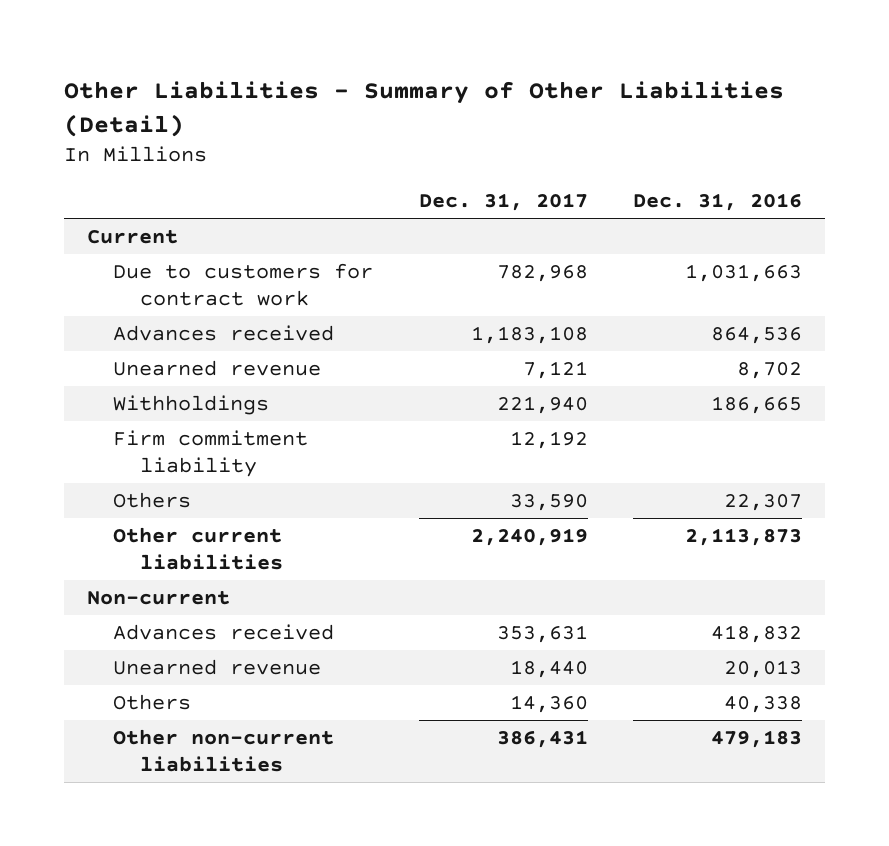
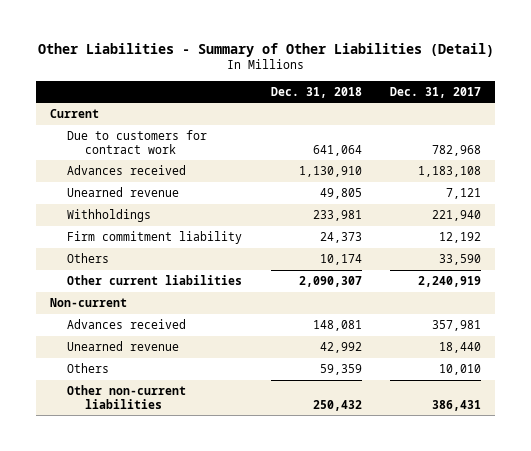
- | Dec. 31, 2017 | Dec. 31, 2016
+ | Dec. 31, 2018 | Dec. 31, 2017
- Advances received | 353,631 | 418,832
+ Advances received | 148,081 | 357,981
- Others | 14,360 | 40,338
+ Others | 59,359 | 10,010

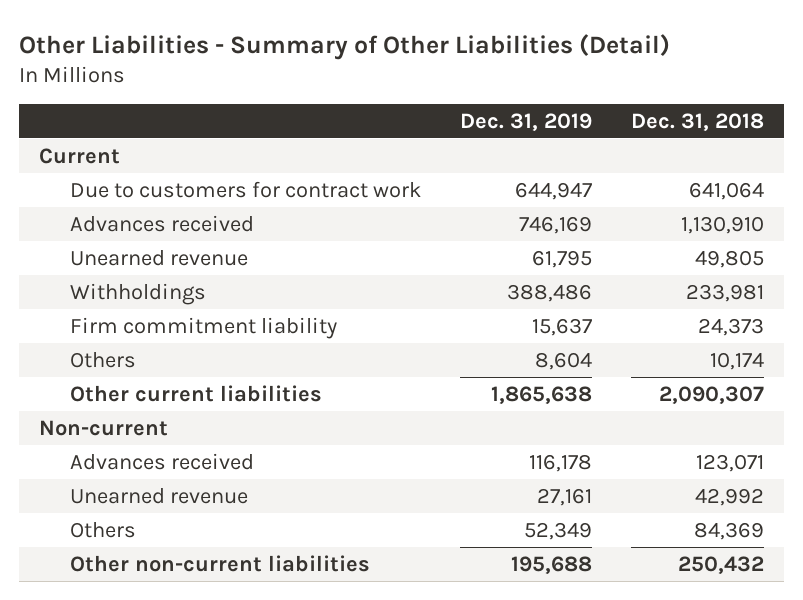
- | Dec. 31, 2018 | Dec. 31, 2017
+ | Dec. 31, 2019 | Dec. 31, 2018
- Advances received | 148,081 | 357,981
+ Advances received | 116,178 | 123,071
- Others | 59,359 | 10,010
+ Others | 52,349 | 84,369

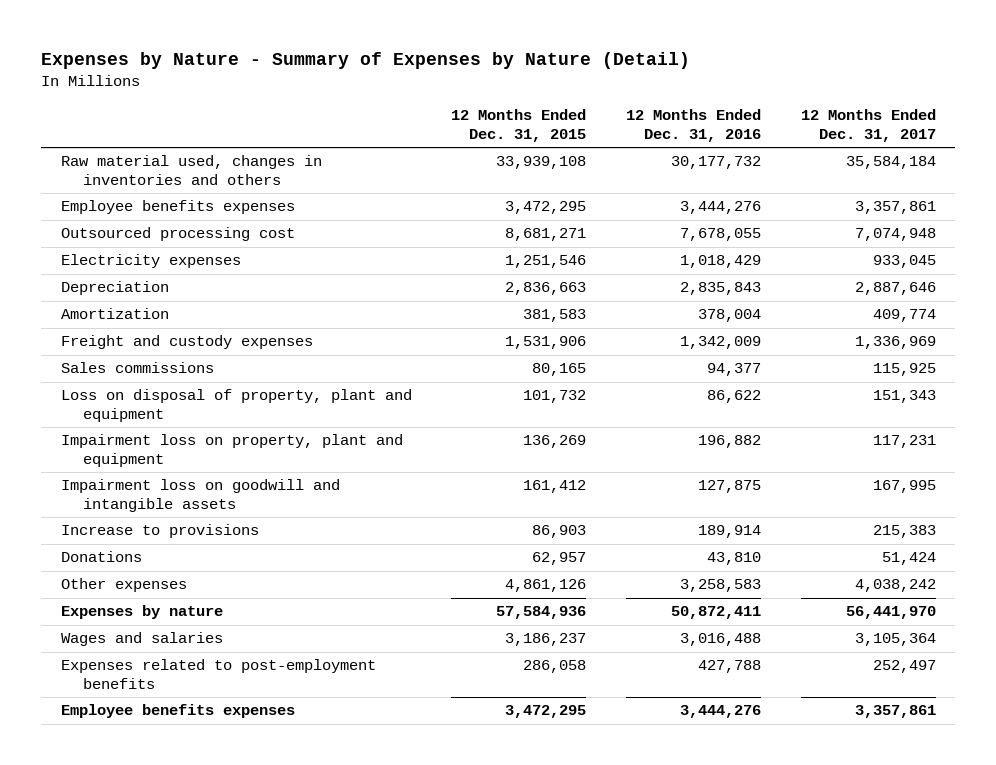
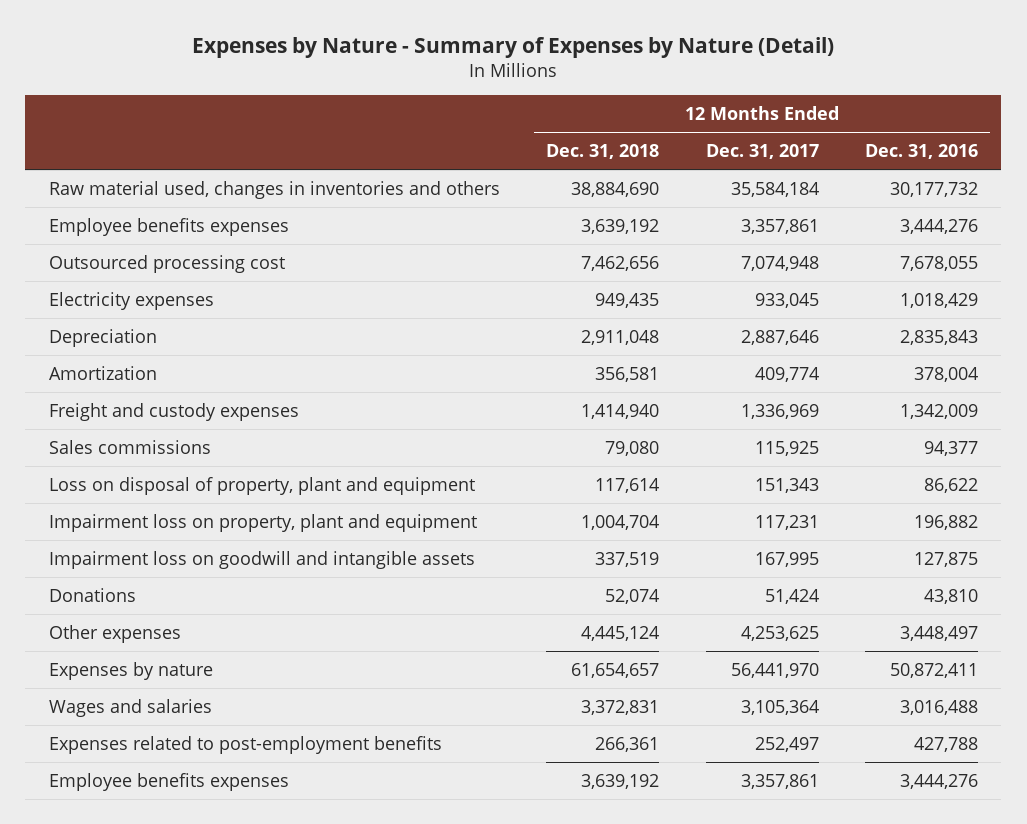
- | 12 Months Ended Dec. 31, 2015 | 12 Months Ended Dec. 31, 2016 | 12 Months Ended Dec. 31, 2017
+ | 12 Months Ended Dec. 31, 2018 | 12 Months Ended Dec. 31, 2017 | 12 Months Ended Dec. 31, 2016
- Increase to provisions | 86,903 | 189,914 | 215,383
- Other expenses | 4,861,126 | 3,258,583 | 4,038,242
+ Other expenses | 4,445,124 | 4,253,625 | 3,448,497

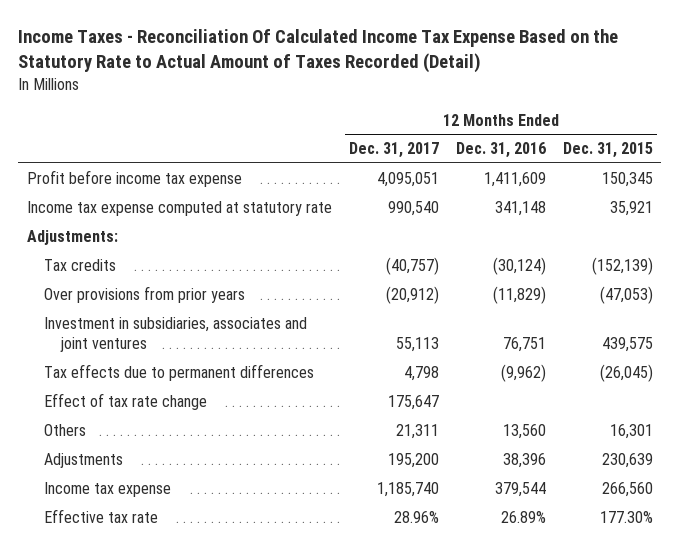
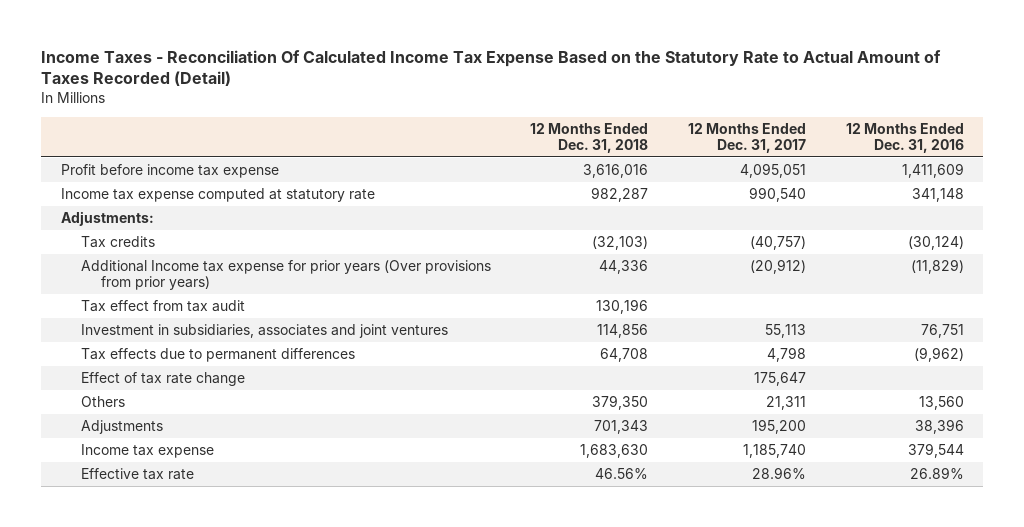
- | 12 Months Ended Dec. 31, 2017 | 12 Months Ended Dec. 31, 2016 | 12 Months Ended Dec. 31, 2015
+ | 12 Months Ended Dec. 31, 2018 | 12 Months Ended Dec. 31, 2017 | 12 Months Ended Dec. 31, 2016
- Over provisions from prior years | (20,912) | (11,829) | (47,053)
+ Additional Income tax expense for prior years (Over provisions from prior years) | 44,336 | (20,912) | (11,829)
+ Tax effect from tax audit | 130,196 | |

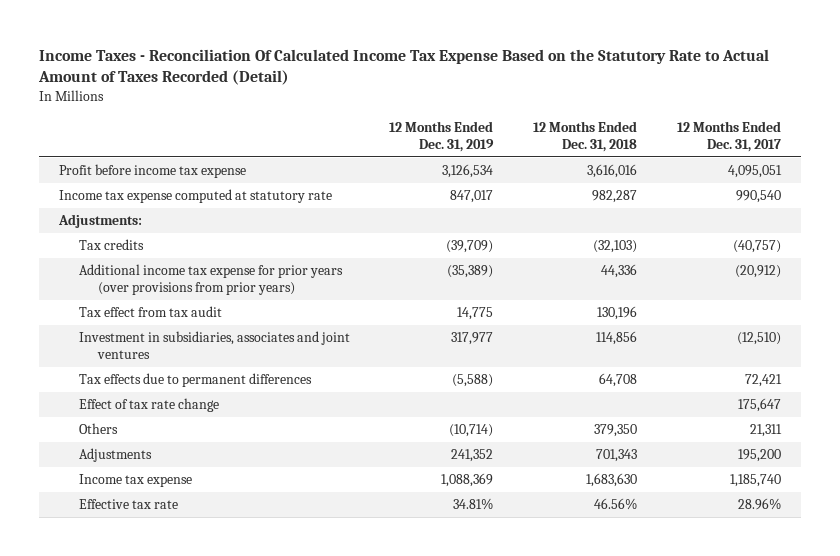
- | 12 Months Ended Dec. 31, 2018 | 12 Months Ended Dec. 31, 2017 | 12 Months Ended Dec. 31, 2016
+ | 12 Months Ended Dec. 31, 2019 | 12 Months Ended Dec. 31, 2018 | 12 Months Ended Dec. 31, 2017
- Additional Income tax expense for prior years (Over provisions from prior years) | 44,336 | (20,912) | (11,829)
+ Additional income tax expense for prior years (over provisions from prior years) | (35,389) | 44,336 | (20,912)
- Investment in subsidiaries, associates and joint ventures | 114,856 | 55,113 | 76,751
- Tax effects due to permanent differences | 64,708 | 4,798 | (9,962)
+ Investment in subsidiaries, associates and joint ventures | 317,977 | 114,856 | (12,510)
+ Tax effects due to permanent differences | (5,588) | 64,708 | 72,421

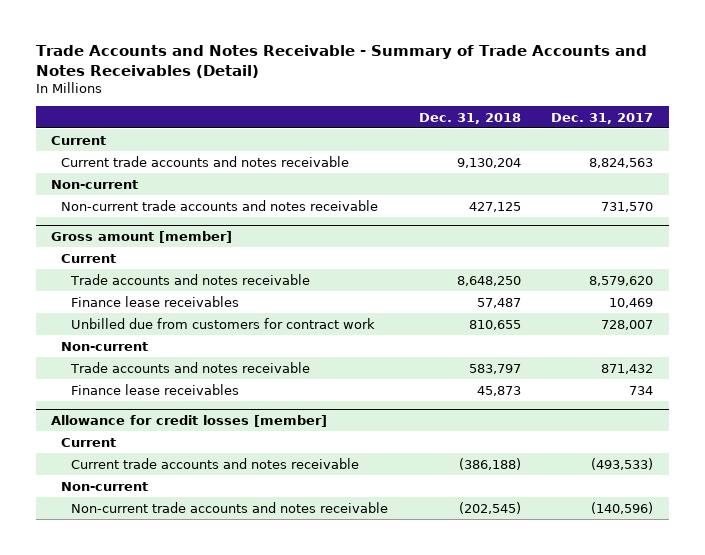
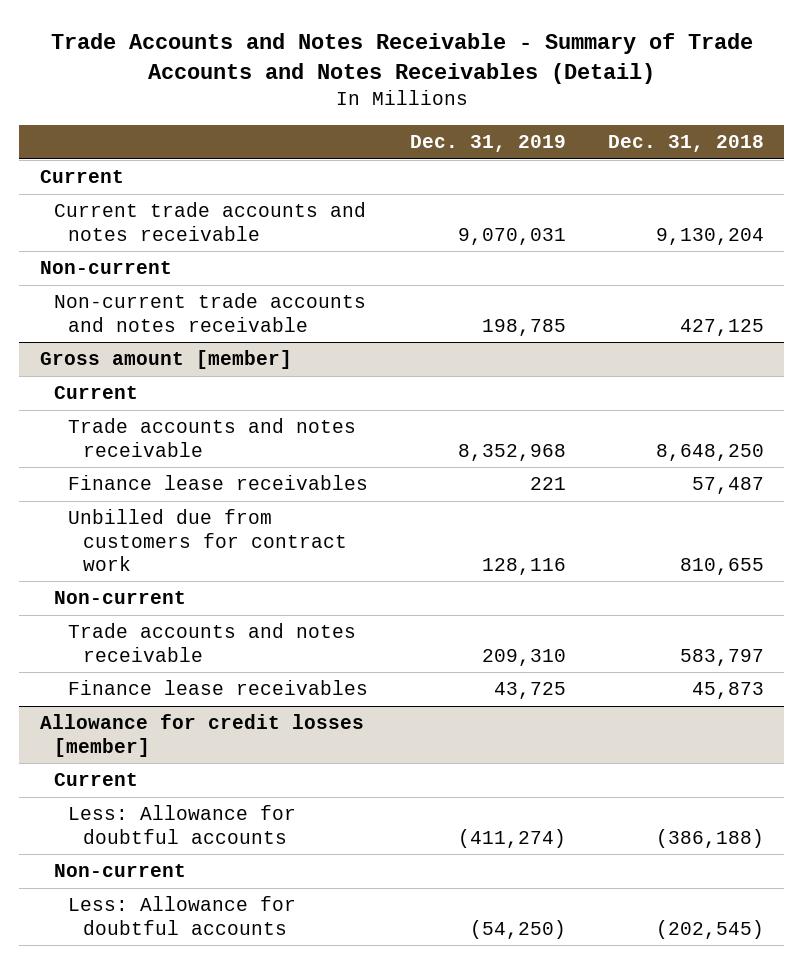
- | Dec. 31, 2018 | Dec. 31, 2017
+ | Dec. 31, 2019 | Dec. 31, 2018
@ Allowance for credit losses [member]
- Current trade accounts and notes receivable | (386,188) | (493,533)
+ Less: Allowance for doubtful accounts | (411,274) | (386,188)
- Non-current trade accounts and notes receivable | (202,545) | (140,596)
+ Less: Allowance for doubtful accounts | (54,250) | (202,545)

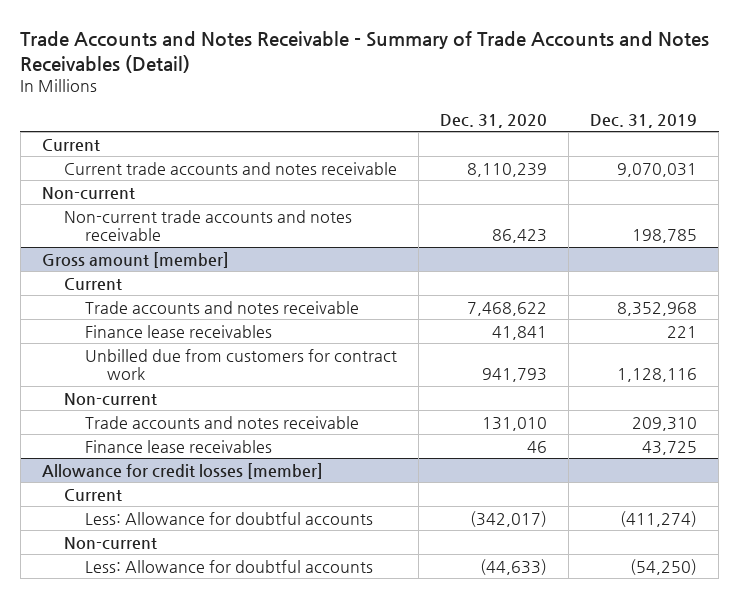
- | Dec. 31, 2019 | Dec. 31, 2018
+ | Dec. 31, 2020 | Dec. 31, 2019
@ Gross amount [member]
- Unbilled due from customers for contract work | 128,116 | 810,655
+ Unbilled due from customers for contract work | 941,793 | 1,128,116

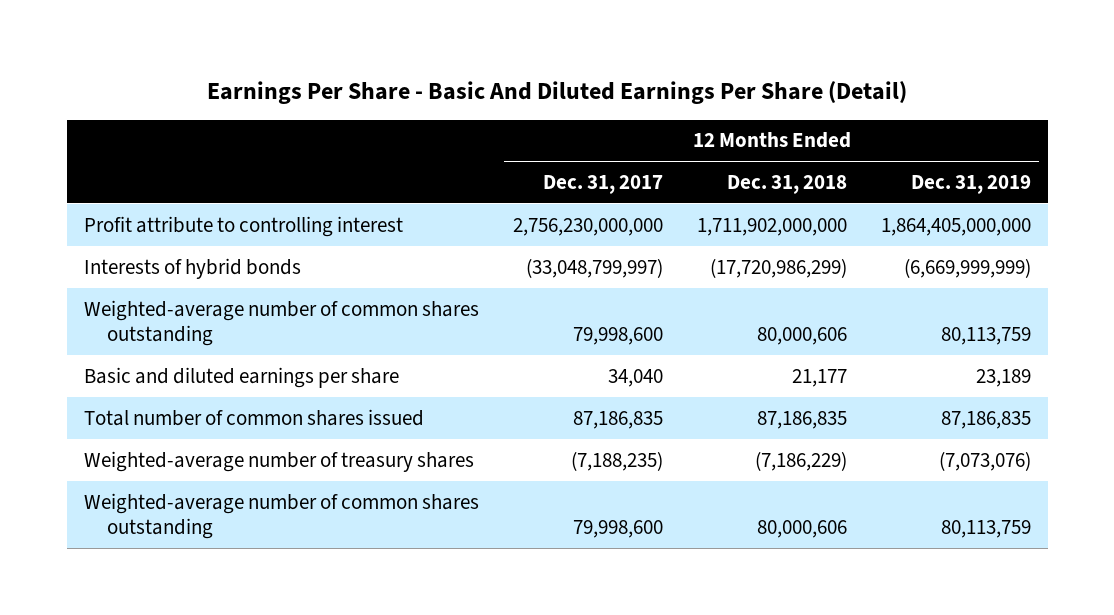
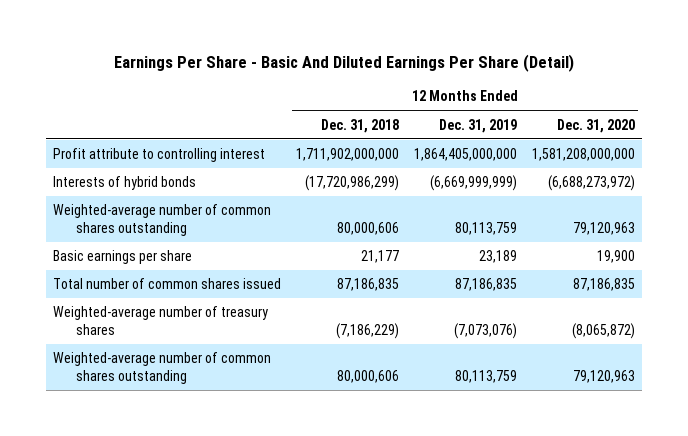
- | 12 Months Ended Dec. 31, 2017 | 12 Months Ended Dec. 31, 2018 | 12 Months Ended Dec. 31, 2019
+ | 12 Months Ended Dec. 31, 2018 | 12 Months Ended Dec. 31, 2019 | 12 Months Ended Dec. 31, 2020
- Basic and diluted earnings per share | 34,040 | 21,177 | 23,189
+ Basic earnings per share | 21,177 | 23,189 | 19,900

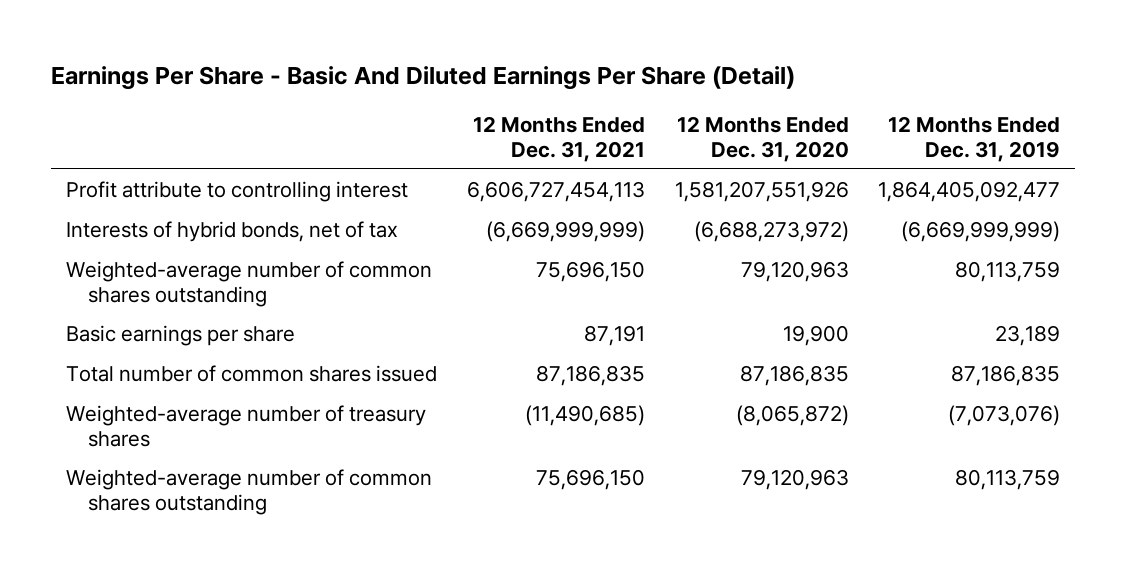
- | 12 Months Ended Dec. 31, 2018 | 12 Months Ended Dec. 31, 2019 | 12 Months Ended Dec. 31, 2020
+ | 12 Months Ended Dec. 31, 2021 | 12 Months Ended Dec. 31, 2020 | 12 Months Ended Dec. 31, 2019
- Profit attribute to controlling interest | 1,711,902,000,000 | 1,864,405,000,000 | 1,581,208,000,000
- Interests of hybrid bonds | (17,720,986,299) | (6,669,999,999) | (6,688,273,972)
+ Profit attribute to controlling interest | 6,606,727,454,113 | 1,581,207,551,926 | 1,864,405,092,477
+ Interests of hybrid bonds, net of tax | (6,669,999,999) | (6,688,273,972) | (6,669,999,999)

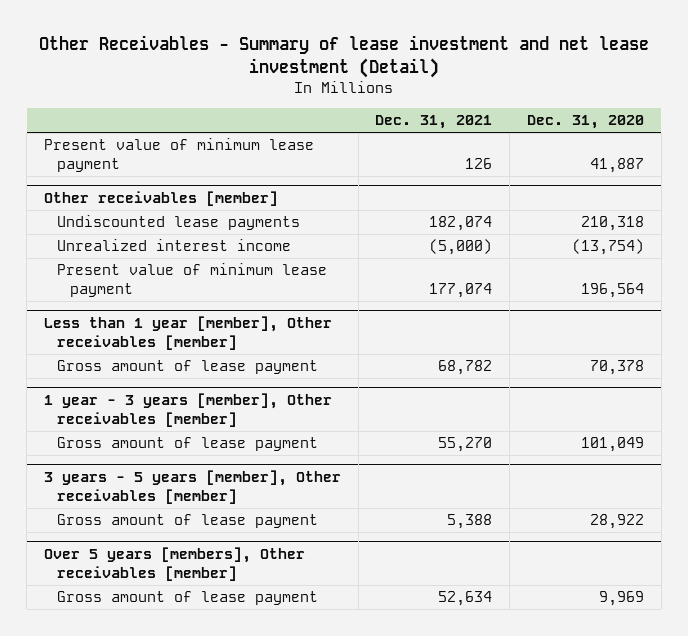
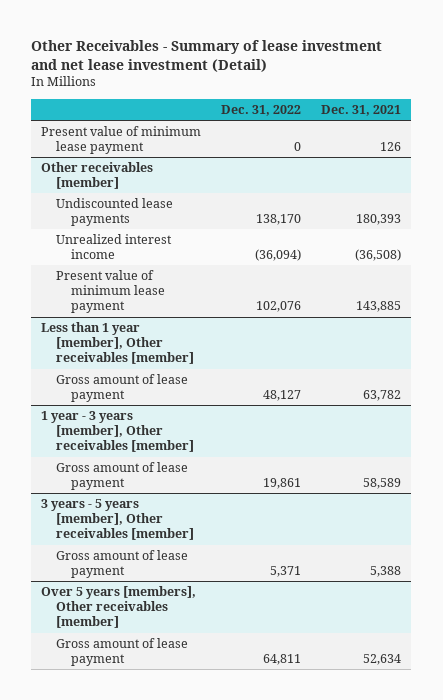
- | Dec. 31, 2021 | Dec. 31, 2020
+ | Dec. 31, 2022 | Dec. 31, 2021
@ Other receivables [member]
- Undiscounted lease payments | 182,074 | 210,318
- Unrealized interest income | (5,000) | (13,754)
- Present value of minimum lease payment | 177,074 | 196,564
+ Undiscounted lease payments | 138,170 | 180,393
+ Unrealized interest income | (36,094) | (36,508)
+ Present value of minimum lease payment | 102,076 | 143,885
@ Less than 1 year [member], Other receivables [member]
- Gross amount of lease payment | 68,782 | 70,378
+ Gross amount of lease payment | 48,127 | 63,782
@ 1 year - 3 years [member], Other receivables [member]
- Gross amount of lease payment | 55,270 | 101,049
+ Gross amount of lease payment | 19,861 | 58,589

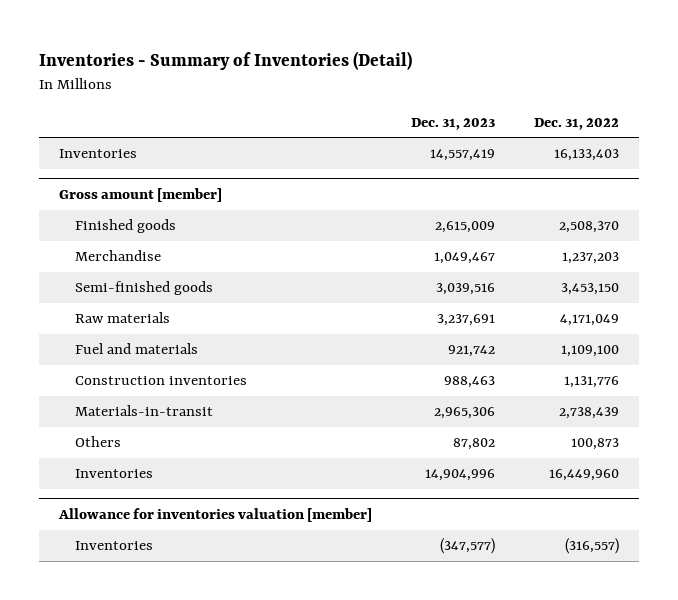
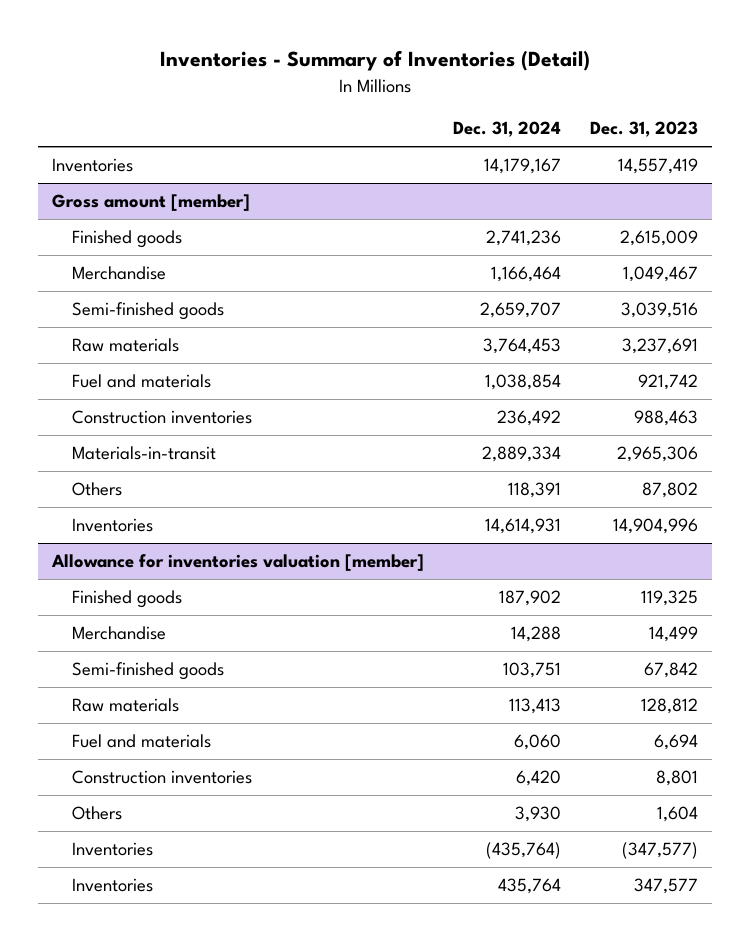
- | Dec. 31, 2023 | Dec. 31, 2022
+ | Dec. 31, 2024 | Dec. 31, 2023
@ Allowance for inventories valuation [member]
+ Finished goods | 187,902 | 119,325
+ Merchandise | 14,288 | 14,499
+ Semi-finished goods | 103,751 | 67,842
+ Raw materials | 113,413 | 128,812
+ Fuel and materials | 6,060 | 6,694
+ Construction inventories | 6,420 | 8,801
+ Others | 3,930 | 1,604
+ Inventories | 435,764 | 347,577

